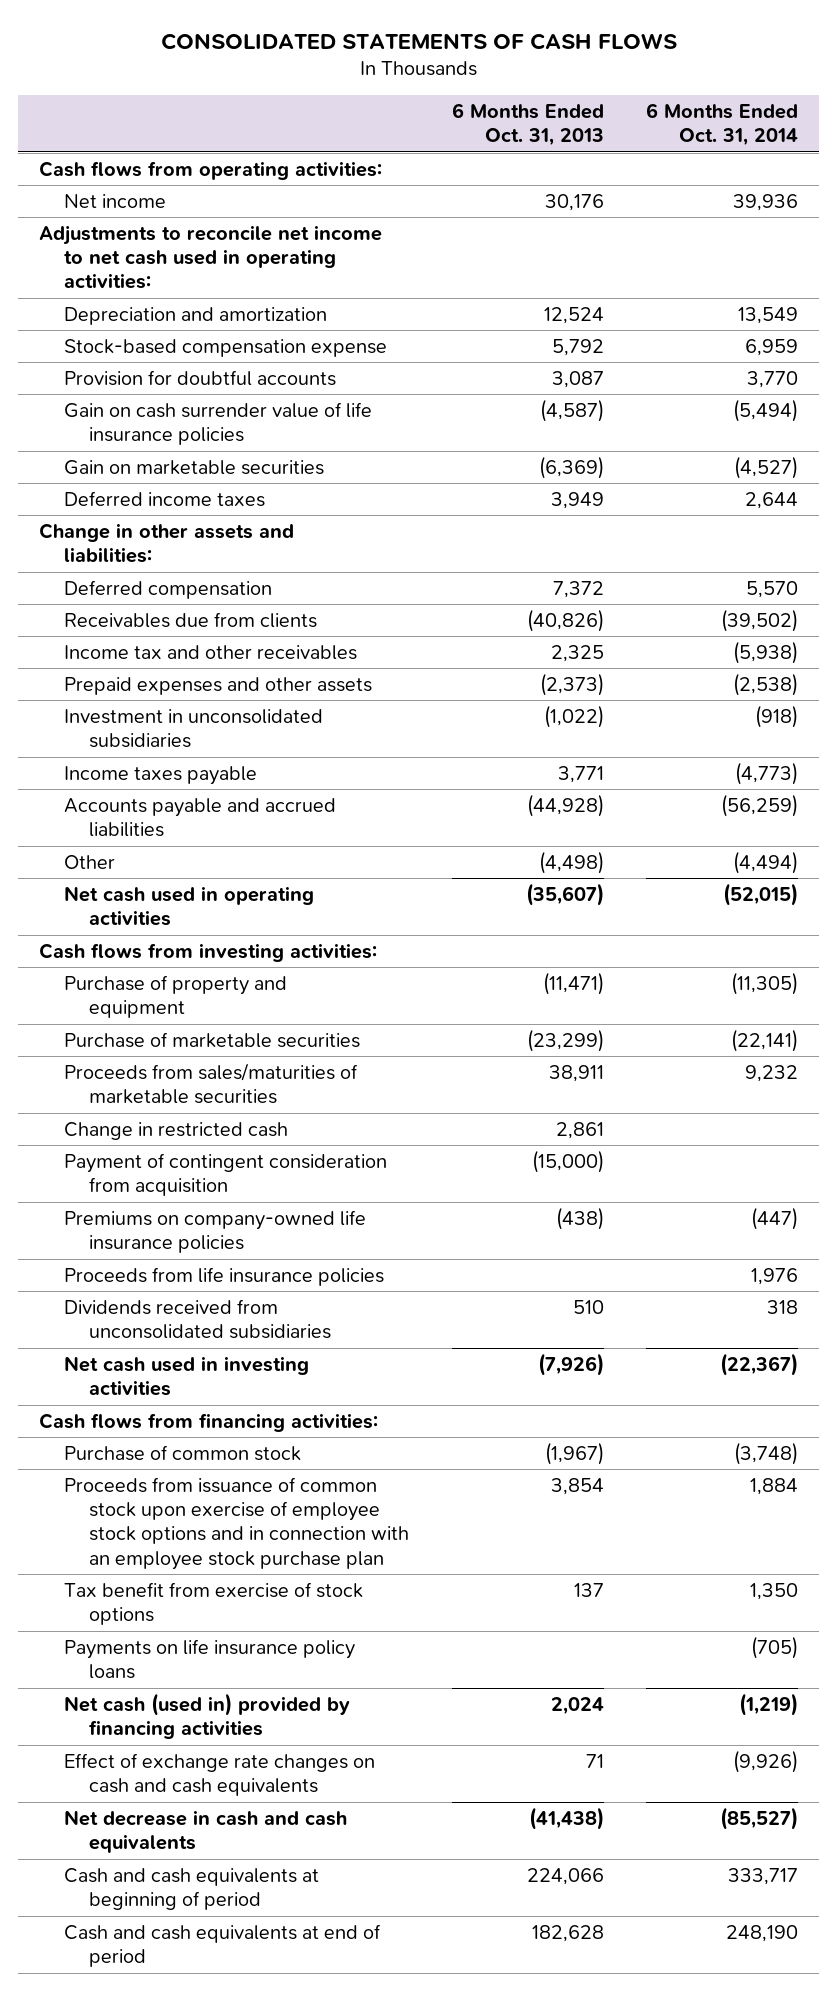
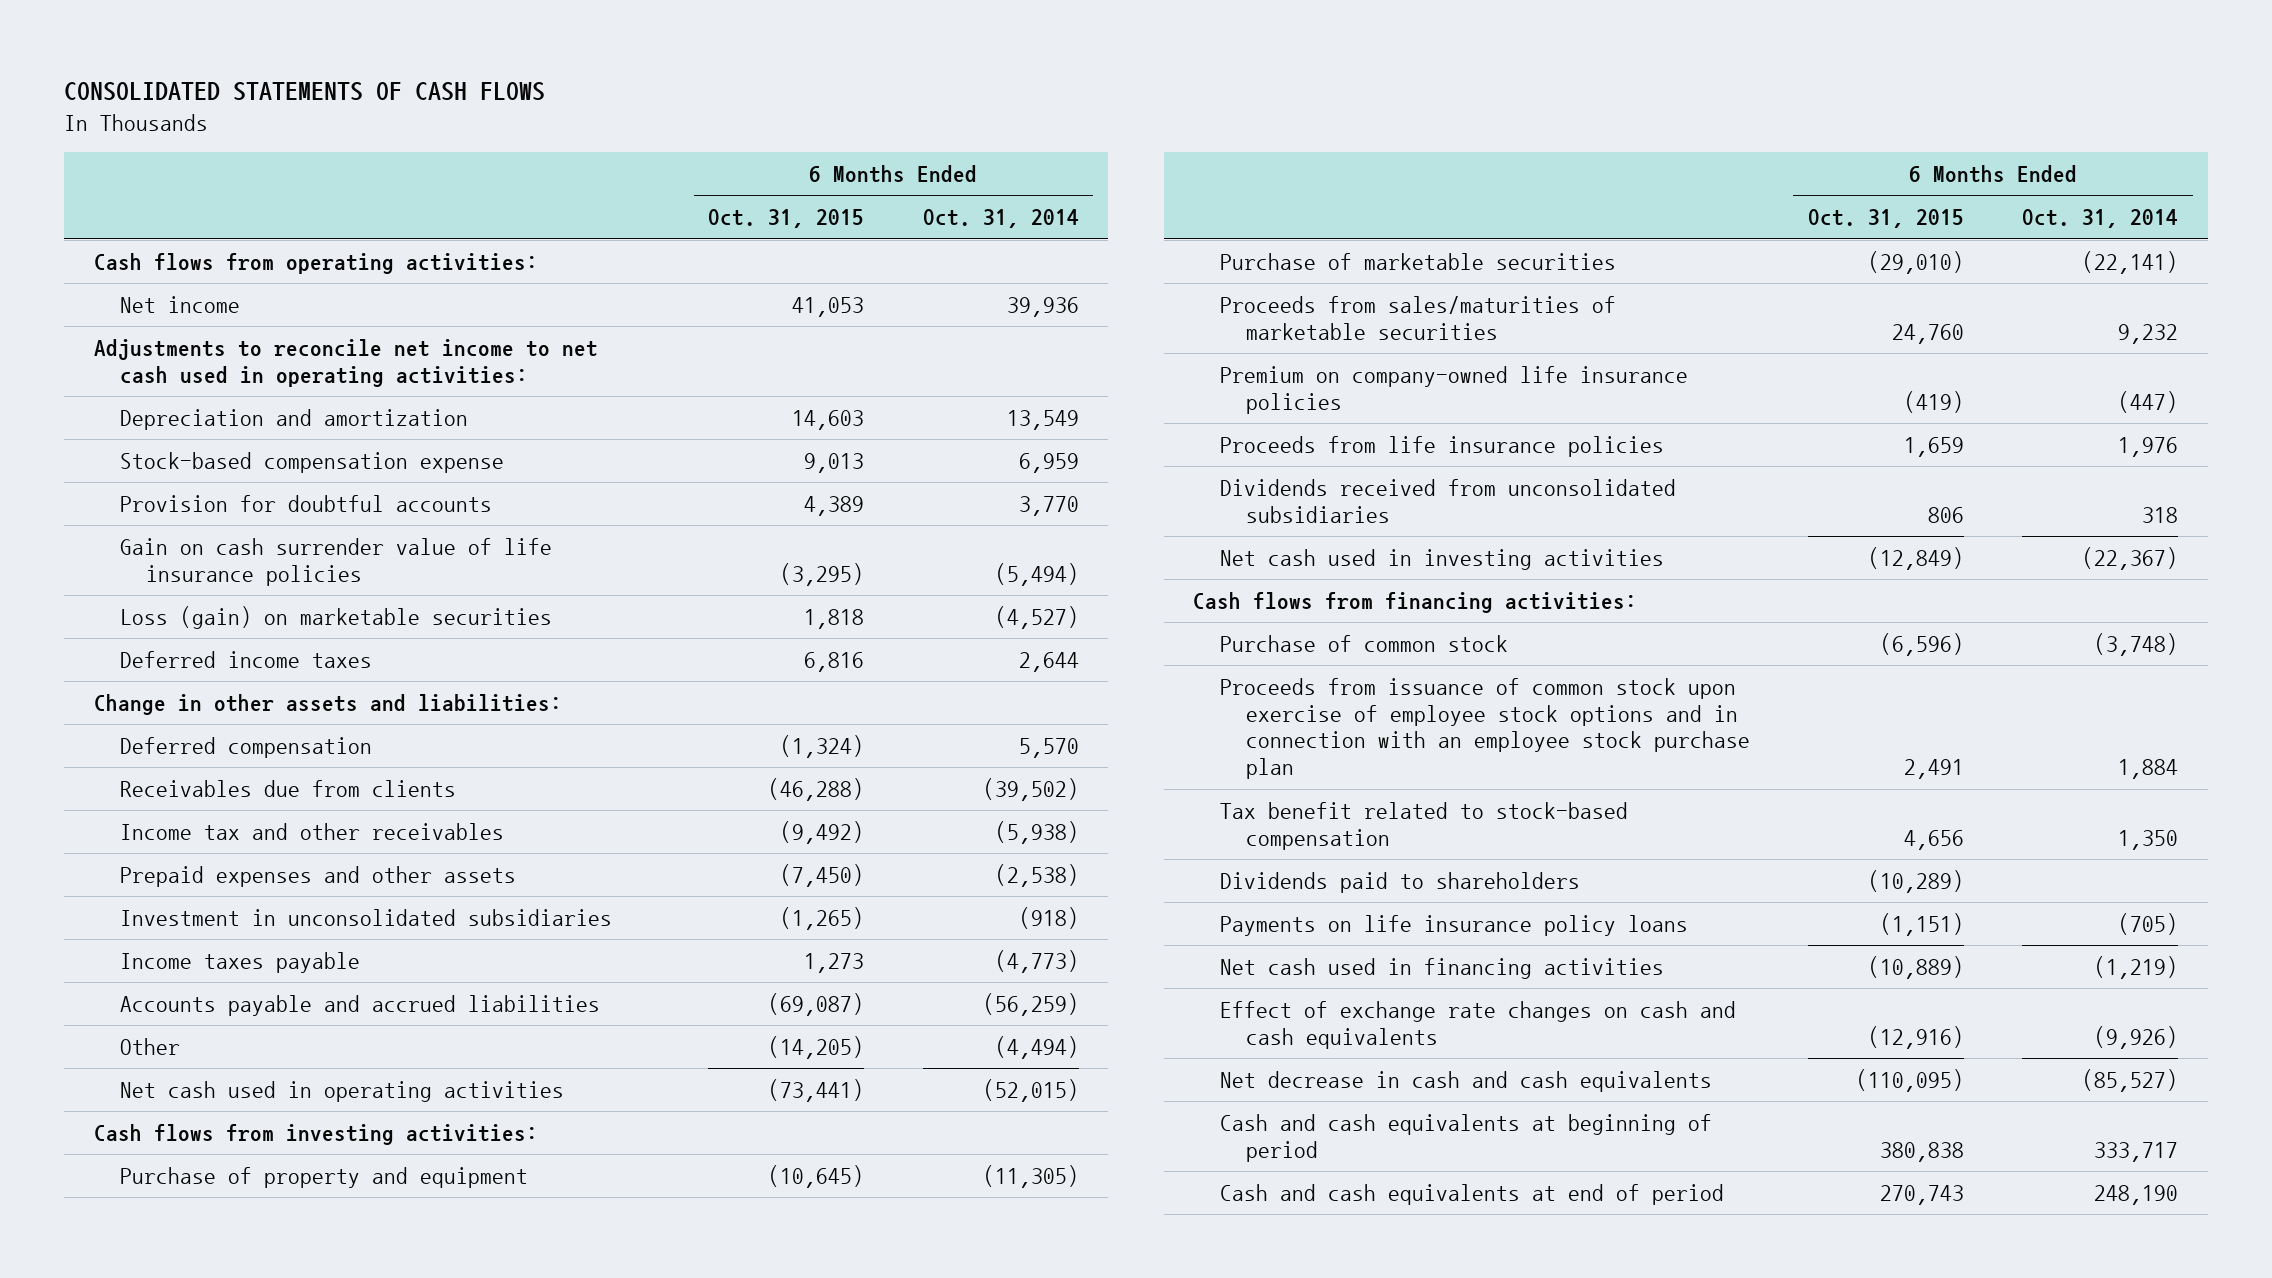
- | 6 Months Ended Oct. 31, 2013 | 6 Months Ended Oct. 31, 2014
+ | 6 Months Ended Oct. 31, 2015 | 6 Months Ended Oct. 31, 2014
- Gain on marketable securities | (6,369) | (4,527)
+ Loss (gain) on marketable securities | 1,818 | (4,527)
- Change in restricted cash | 2,861 |
- Payment of contingent consideration from acquisition | (15,000) |
- Premiums on company-owned life insurance policies | (438) | (447)
+ Premium on company-owned life insurance policies | (419) | (447)
- Tax benefit from exercise of stock options | 137 | 1,350
+ Tax benefit related to stock-based compensation | 4,656 | 1,350
+ Dividends paid to shareholders | (10,289) |
- Net cash (used in) provided by financing activities | 2,024 | (1,219)
+ Net cash used in financing activities | (10,889) | (1,219)

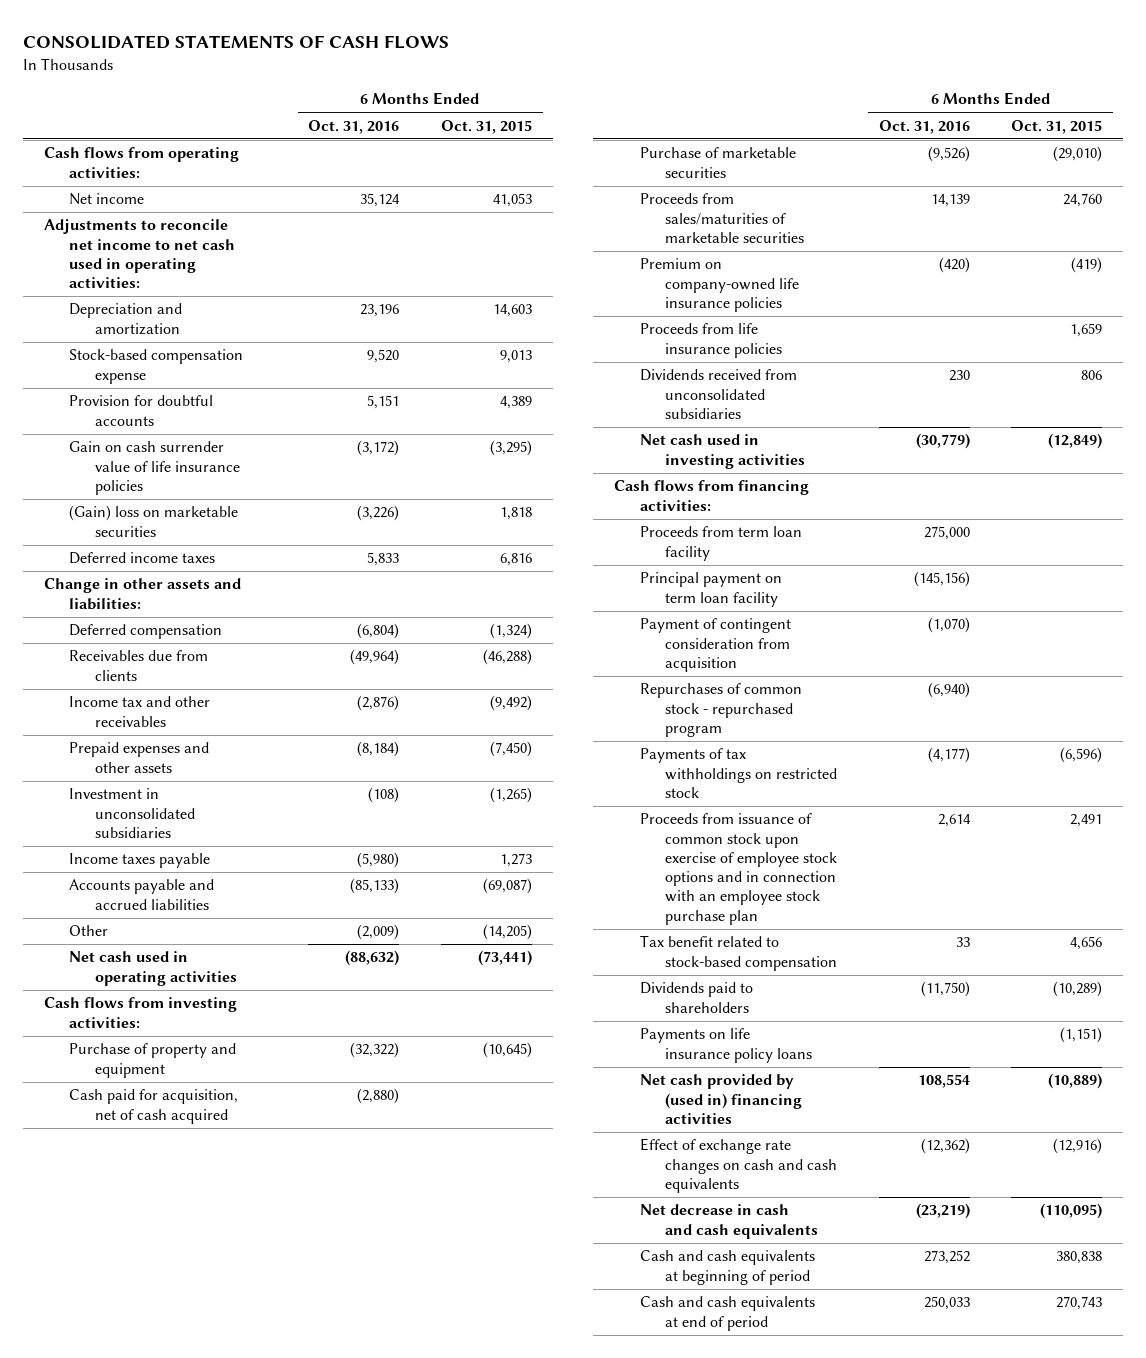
- | 6 Months Ended Oct. 31, 2015 | 6 Months Ended Oct. 31, 2014
+ | 6 Months Ended Oct. 31, 2016 | 6 Months Ended Oct. 31, 2015
- Loss (gain) on marketable securities | 1,818 | (4,527)
+ (Gain) loss on marketable securities | (3,226) | 1,818
+ Cash paid for acquisition, net of cash acquired | (2,880) |
- Purchase of common stock | (6,596) | (3,748)
+ Proceeds from term loan facility | 275,000 |
+ Principal payment on term loan facility | (145,156) |
+ Payment of contingent consideration from acquisition | (1,070) |
+ Repurchases of common stock - repurchased program | (6,940) |
+ Payments of tax withholdings on restricted stock | (4,177) | (6,596)
- Net cash used in financing activities | (10,889) | (1,219)
+ Net cash provided by (used in) financing activities | 108,554 | (10,889)

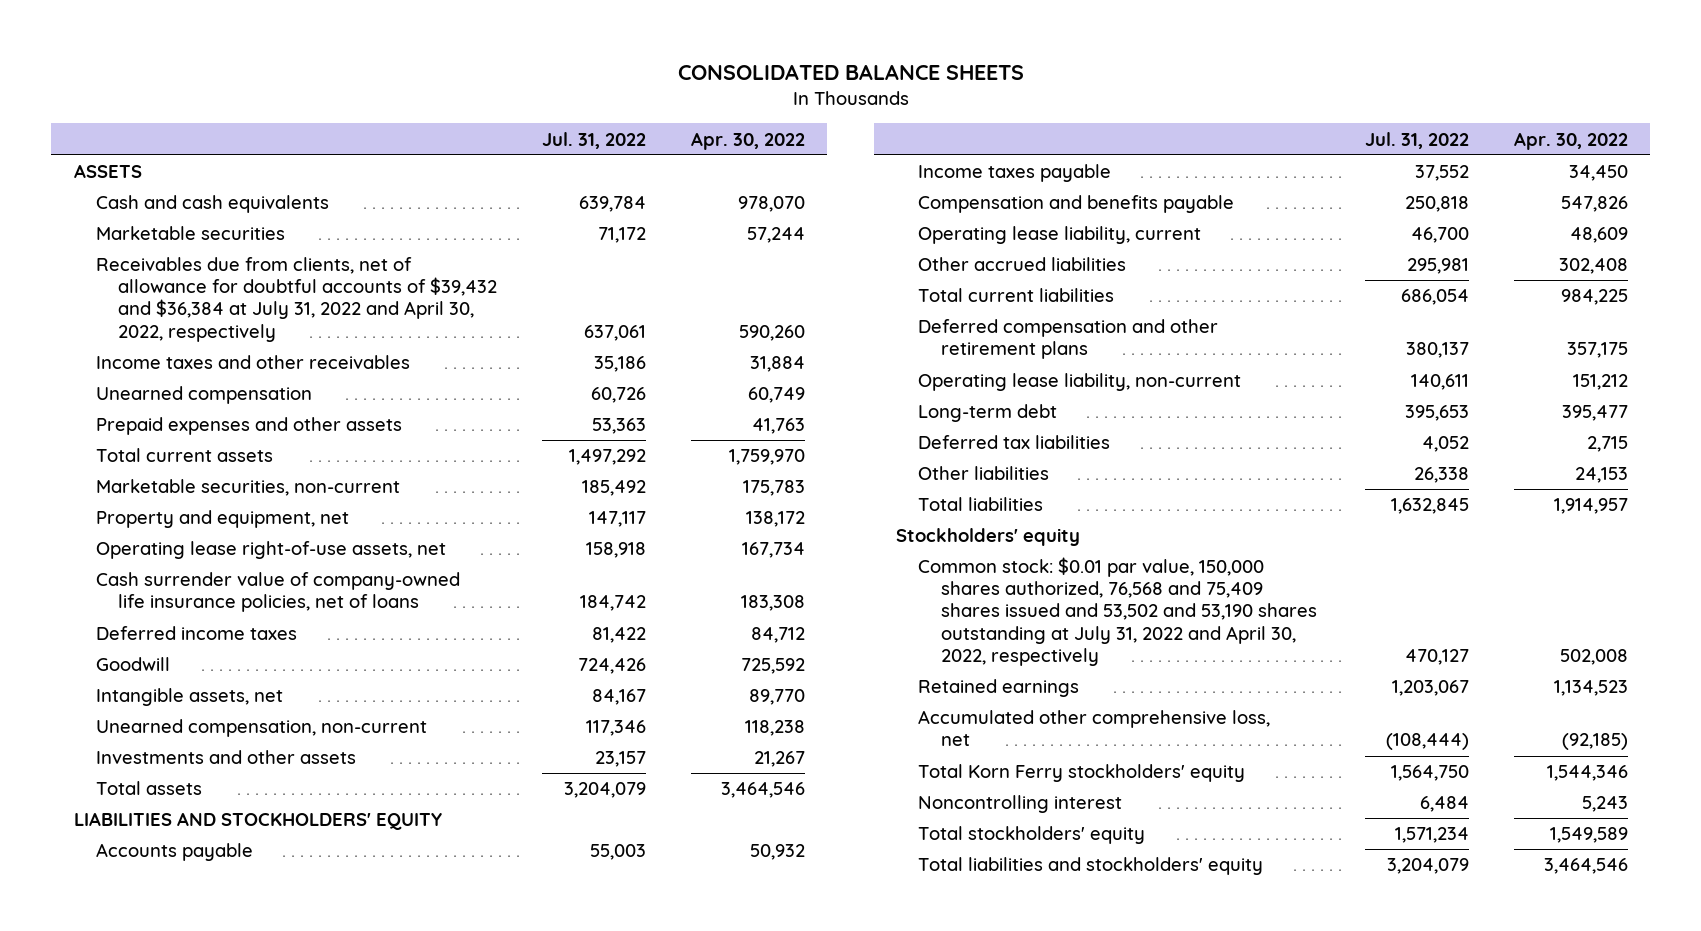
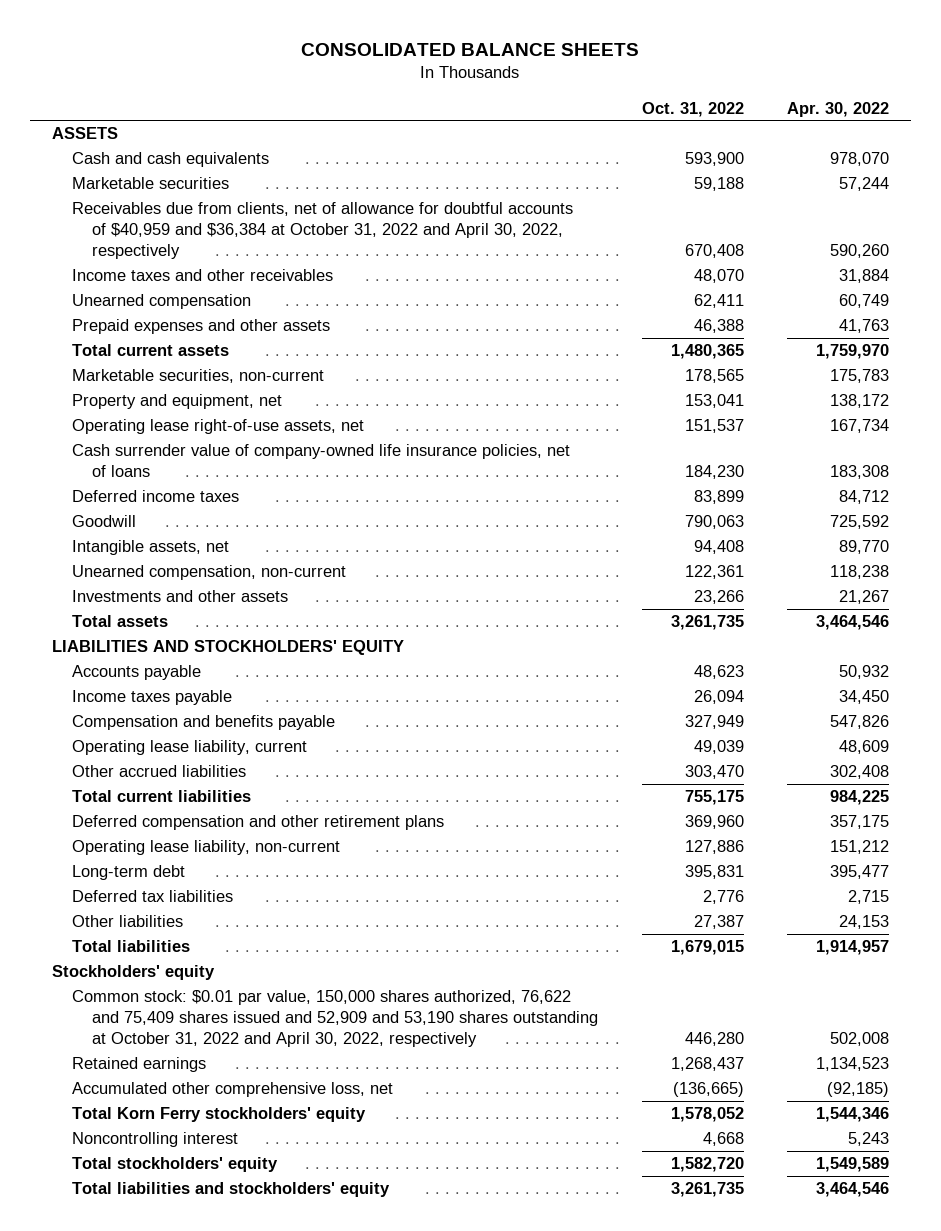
- | Jul. 31, 2022 | Apr. 30, 2022
+ | Oct. 31, 2022 | Apr. 30, 2022
- Receivables due from clients, net of allowance for doubtful accounts of $39,432 and $36,384 at July 31, 2022 and April 30, 2022, respectively | 637,061 | 590,260
+ Receivables due from clients, net of allowance for doubtful accounts of $40,959 and $36,384 at October 31, 2022 and April 30, 2022, respectively | 670,408 | 590,260
- Common stock: $0.01 par value, 150,000 shares authorized, 76,568 and 75,409 shares issued and 53,502 and 53,190 shares outstanding at July 31, 2022 and April 30, 2022, respectively | 470,127 | 502,008
+ Common stock: $0.01 par value, 150,000 shares authorized, 76,622 and 75,409 shares issued and 52,909 and 53,190 shares outstanding at October 31, 2022 and April 30, 2022, respectively | 446,280 | 502,008

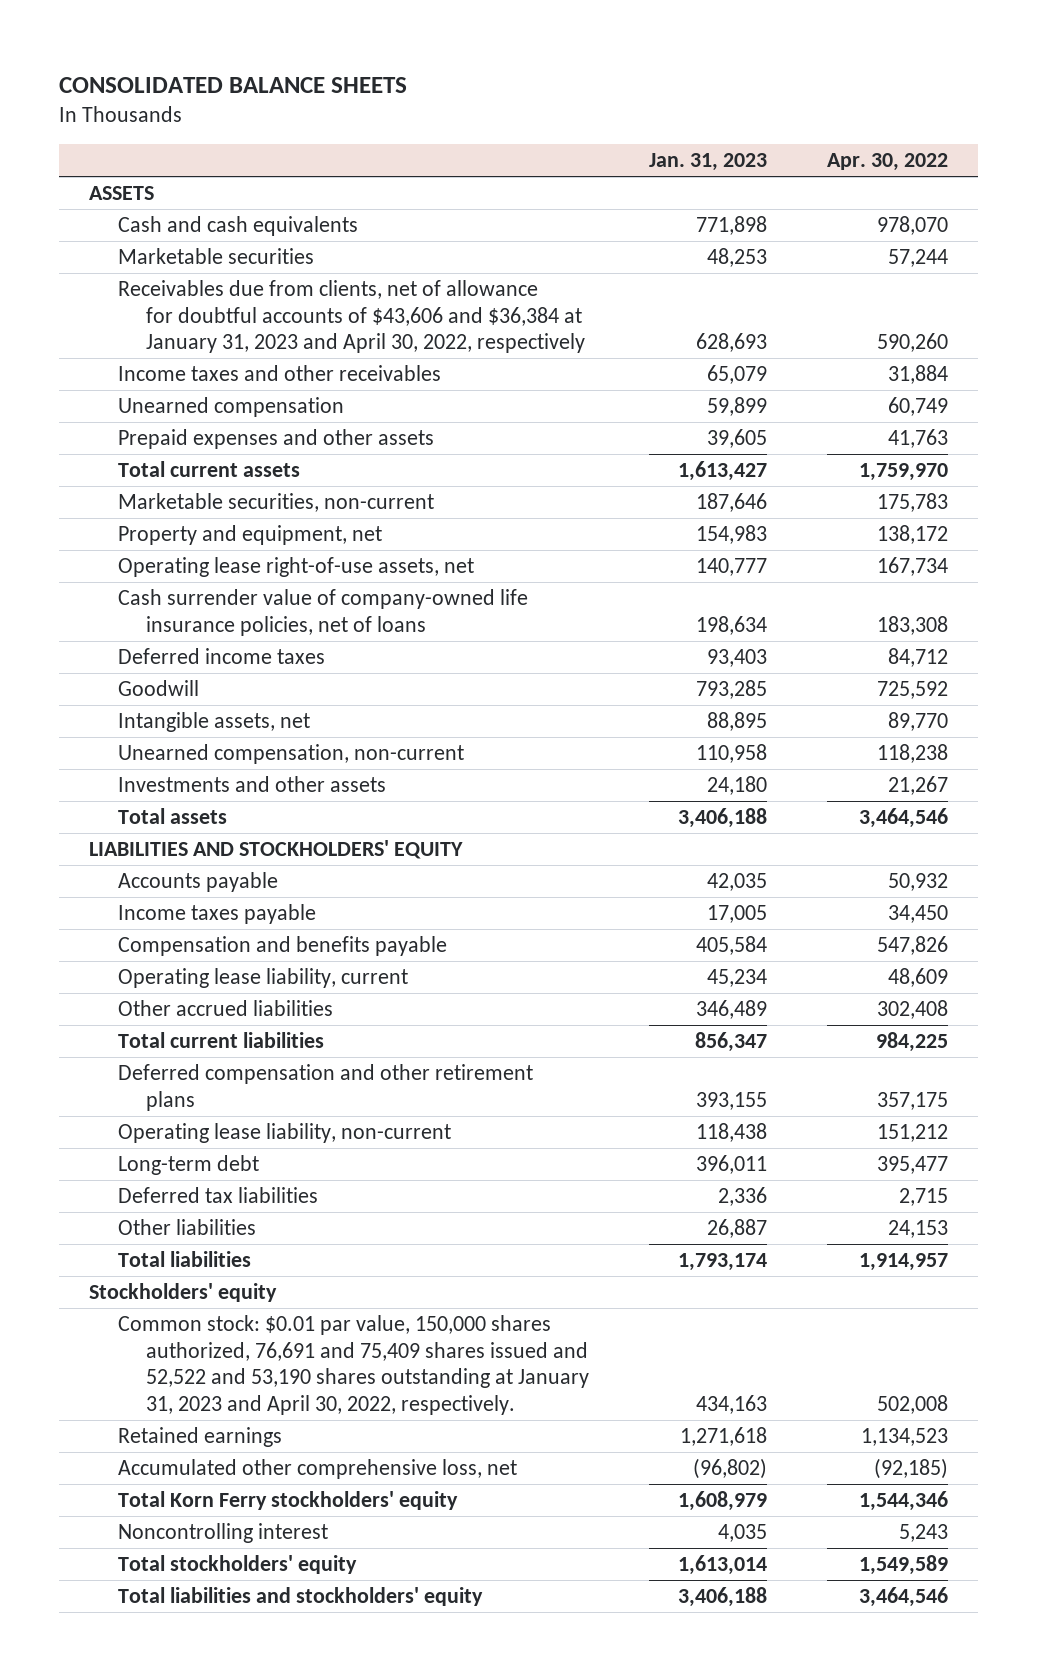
- | Oct. 31, 2022 | Apr. 30, 2022
+ | Jan. 31, 2023 | Apr. 30, 2022
- Receivables due from clients, net of allowance for doubtful accounts of $40,959 and $36,384 at October 31, 2022 and April 30, 2022, respectively | 670,408 | 590,260
+ Receivables due from clients, net of allowance for doubtful accounts of $43,606 and $36,384 at January 31, 2023 and April 30, 2022, respectively | 628,693 | 590,260
- Common stock: $0.01 par value, 150,000 shares authorized, 76,622 and 75,409 shares issued and 52,909 and 53,190 shares outstanding at October 31, 2022 and April 30, 2022, respectively | 446,280 | 502,008
+ Common stock: $0.01 par value, 150,000 shares authorized, 76,691 and 75,409 shares issued and 52,522 and 53,190 shares outstanding at January 31, 2023 and April 30, 2022, respectively. | 434,163 | 502,008

